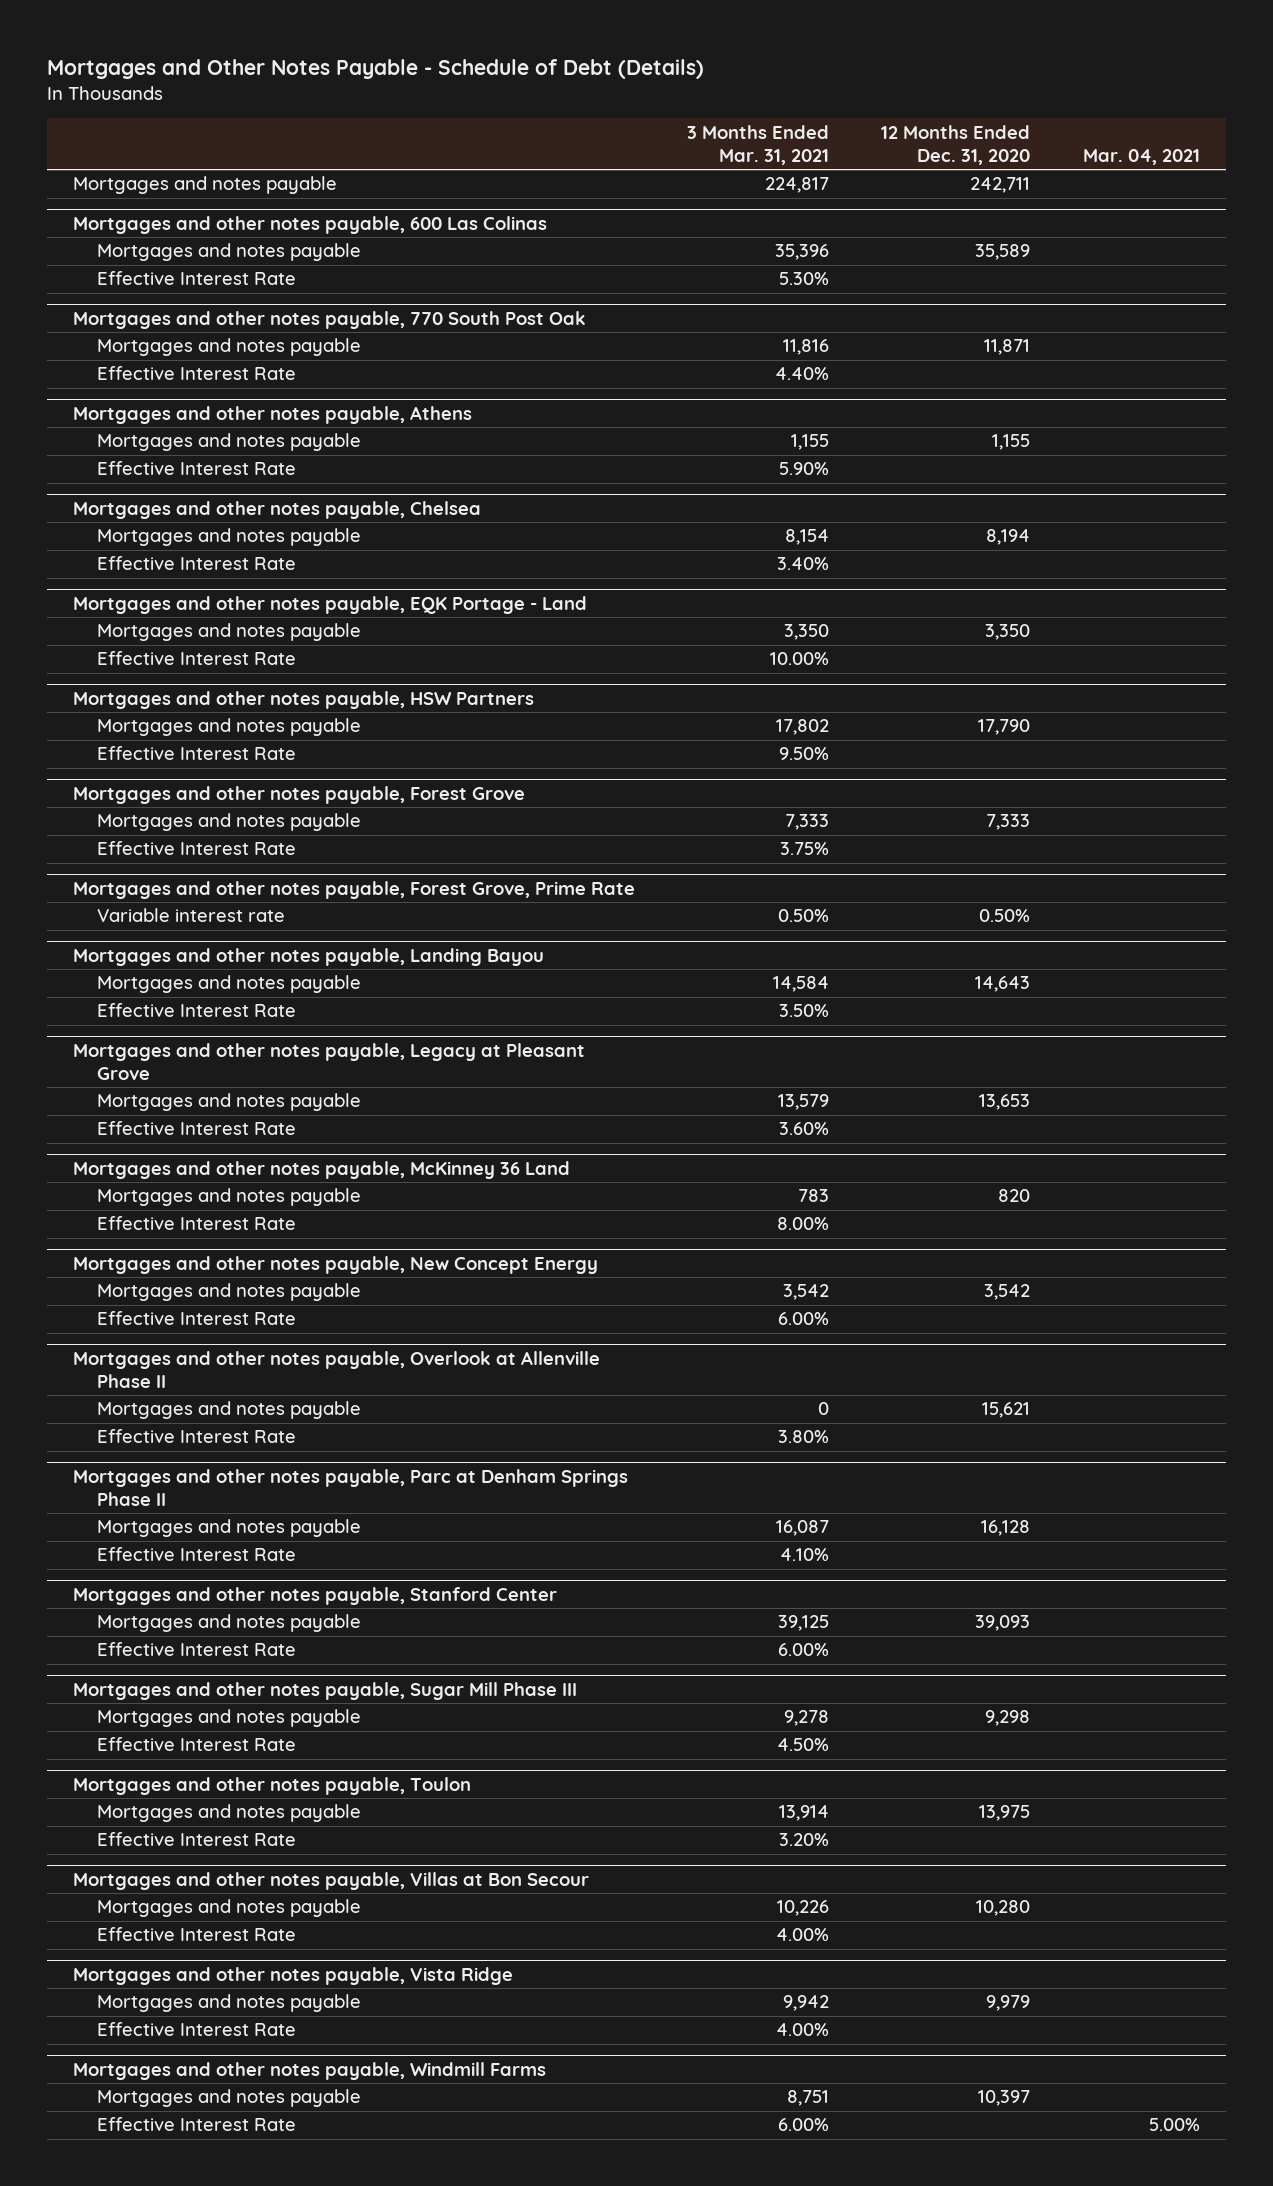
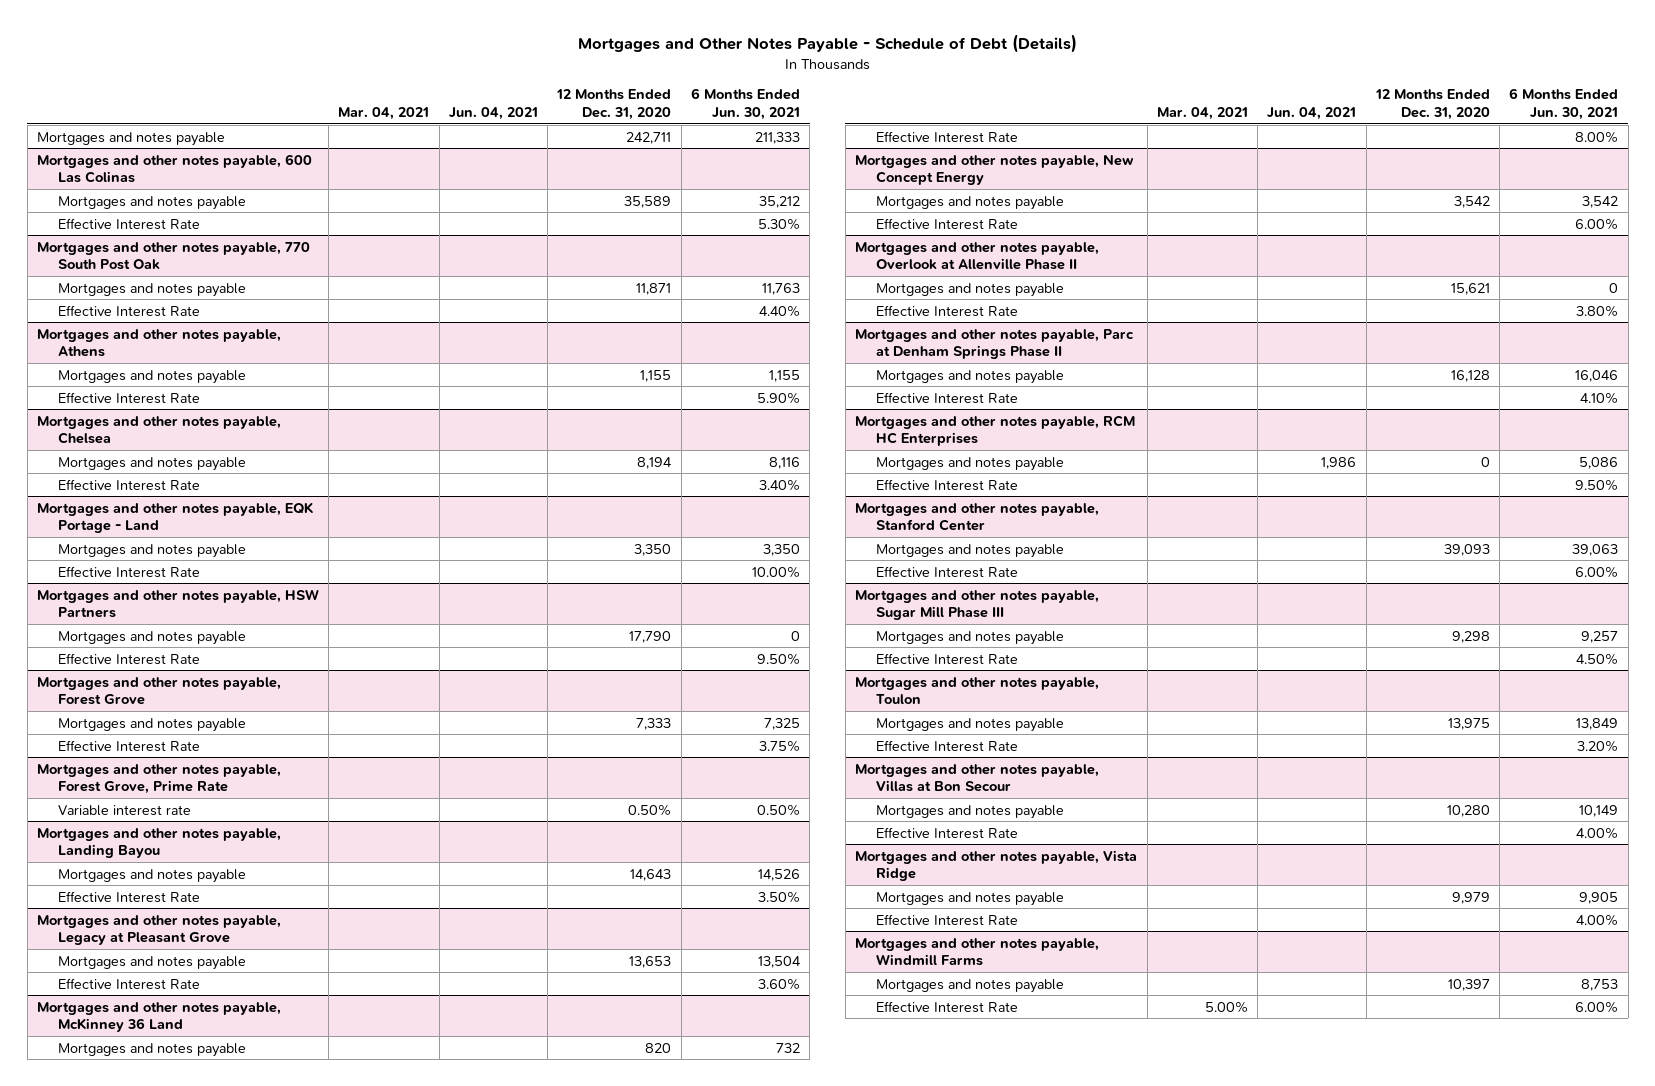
- | 3 Months Ended Mar. 31, 2021 | 12 Months Ended Dec. 31, 2020 | Mar. 04, 2021
+ | Mar. 04, 2021 | Jun. 04, 2021 | 12 Months Ended Dec. 31, 2020 | 6 Months Ended Jun. 30, 2021
+ Mortgages and other notes payable, RCM HC Enterprises
+ Mortgages and notes payable | | 1,986 | 0 | 5,086
+ Effective Interest Rate | | | | 9.50%

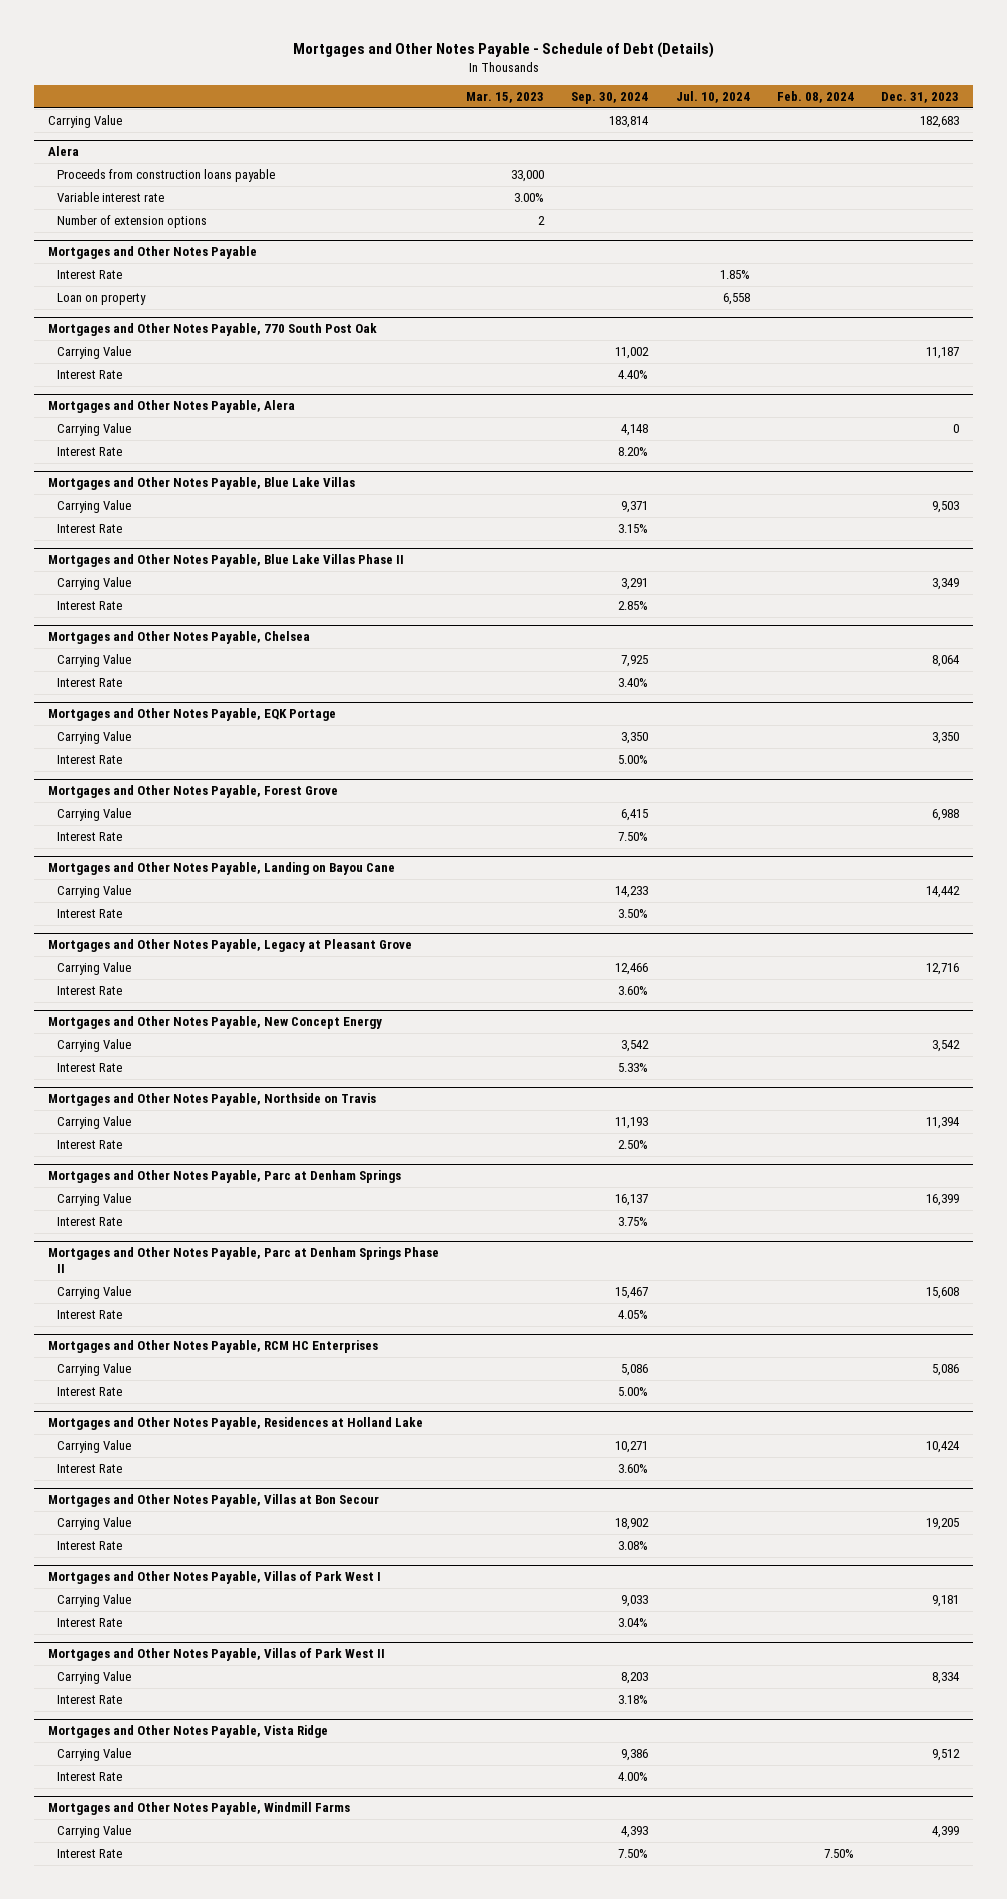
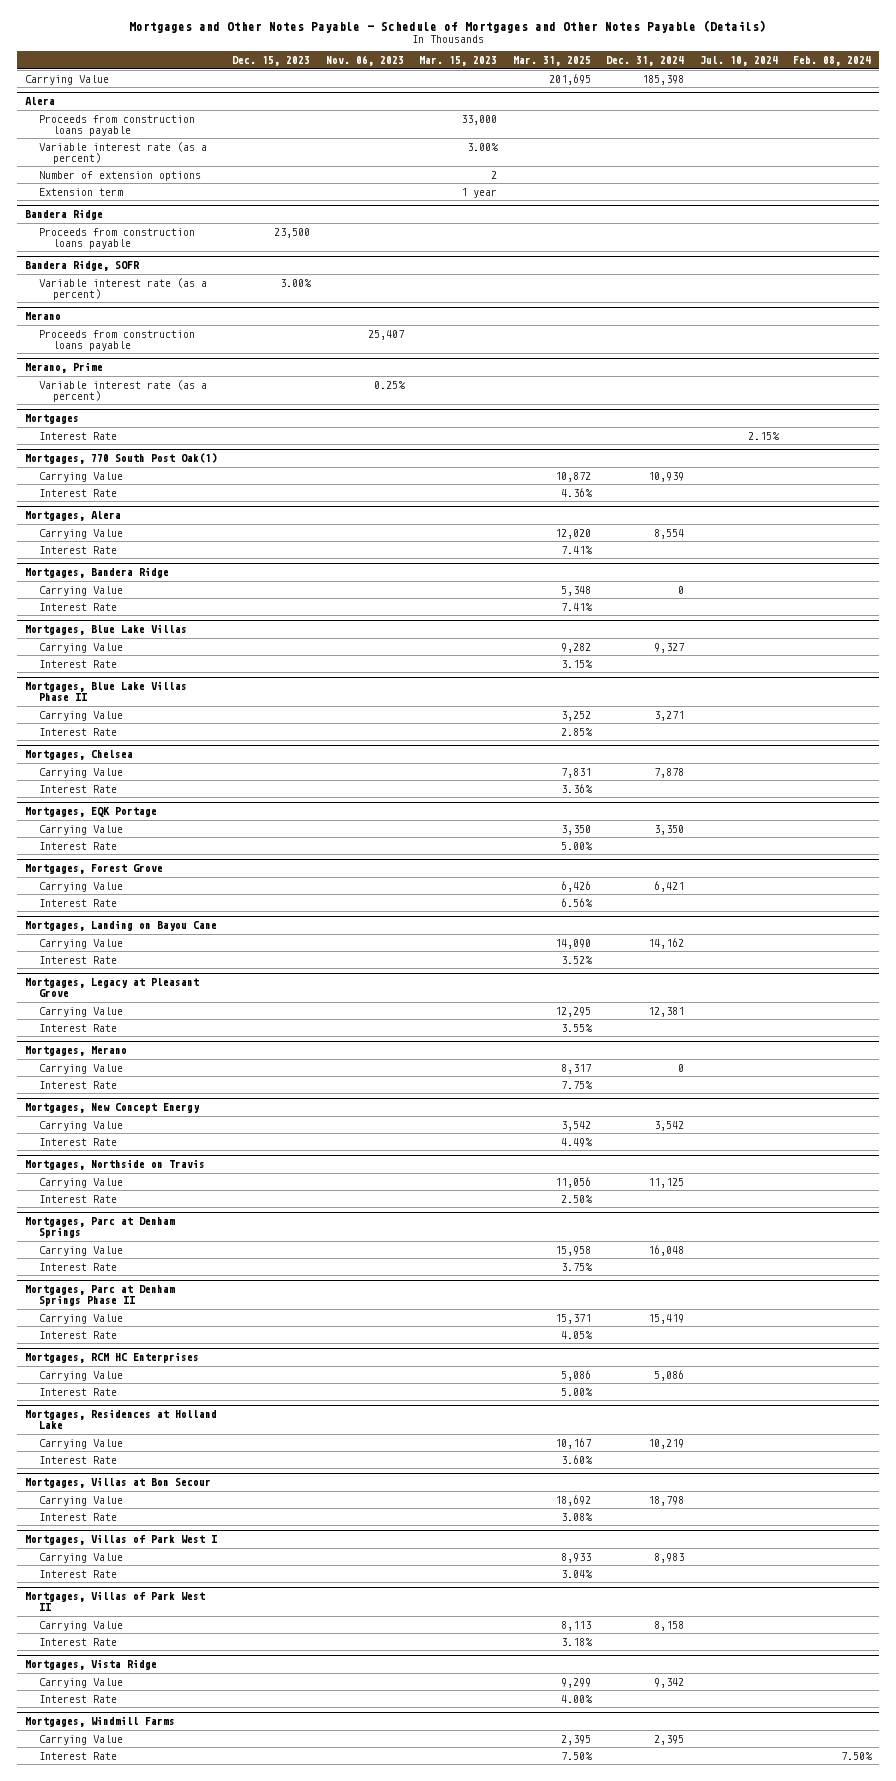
- Mortgages and Other Notes Payable - Schedule of Debt (Details)
+ Mortgages and Other Notes Payable - Schedule of Mortgages and Other Notes Payable (Details)
- | Mar. 15, 2023 | Sep. 30, 2024 | Jul. 10, 2024 | Feb. 08, 2024 | Dec. 31, 2023
+ | Dec. 15, 2023 | Nov. 06, 2023 | Mar. 15, 2023 | Mar. 31, 2025 | Dec. 31, 2024 | Jul. 10, 2024 | Feb. 08, 2024
@ Alera
- Variable interest rate | 3.00% | | | |
+ Variable interest rate (as a percent) | | | 3.00% | | | |
- Mortgages and Other Notes Payable
- Interest Rate | | | 1.85% | |
- Loan on property | | | 6,558 | |
- Mortgages and Other Notes Payable, 770 South Post Oak
@ Alera
+ Extension term | | | 1 year | | | |
+ Bandera Ridge
+ Proceeds from construction loans payable | 23,500 | | | | | |
+ Bandera Ridge, SOFR
+ Variable interest rate (as a percent) | 3.00% | | | | | |
+ Merano
+ Proceeds from construction loans payable | | 25,407 | | | | |
+ Merano, Prime
+ Variable interest rate (as a percent) | | 0.25% | | | | |
+ Mortgages
+ Interest Rate | | | | | | 2.15% |
+ Mortgages, 770 South Post Oak(1)
- Mortgages and Other Notes Payable, Alera
+ Mortgages, Alera
- Mortgages and Other Notes Payable, Blue Lake Villas
+ Mortgages, Bandera Ridge
+ Carrying Value | | | | 5,348 | 0 | |
+ Interest Rate | | | | 7.41% | | |
+ Mortgages, Blue Lake Villas
- Mortgages and Other Notes Payable, Blue Lake Villas Phase II
+ Mortgages, Blue Lake Villas Phase II
- Mortgages and Other Notes Payable, Chelsea
+ Mortgages, Chelsea
- Mortgages and Other Notes Payable, EQK Portage
+ Mortgages, EQK Portage
- Mortgages and Other Notes Payable, Forest Grove
+ Mortgages, Forest Grove
- Mortgages and Other Notes Payable, Landing on Bayou Cane
+ Mortgages, Landing on Bayou Cane
- Mortgages and Other Notes Payable, Legacy at Pleasant Grove
+ Mortgages, Legacy at Pleasant Grove
- Mortgages and Other Notes Payable, New Concept Energy
+ Mortgages, Merano
+ Carrying Value | | | | 8,317 | 0 | |
+ Interest Rate | | | | 7.75% | | |
+ Mortgages, New Concept Energy
- Mortgages and Other Notes Payable, Northside on Travis
+ Mortgages, Northside on Travis
- Mortgages and Other Notes Payable, Parc at Denham Springs
+ Mortgages, Parc at Denham Springs
- Mortgages and Other Notes Payable, Parc at Denham Springs Phase II
+ Mortgages, Parc at Denham Springs Phase II
- Mortgages and Other Notes Payable, RCM HC Enterprises
+ Mortgages, RCM HC Enterprises
- Mortgages and Other Notes Payable, Residences at Holland Lake
+ Mortgages, Residences at Holland Lake
- Mortgages and Other Notes Payable, Villas at Bon Secour
+ Mortgages, Villas at Bon Secour
- Mortgages and Other Notes Payable, Villas of Park West I
+ Mortgages, Villas of Park West I
- Mortgages and Other Notes Payable, Villas of Park West II
+ Mortgages, Villas of Park West II
- Mortgages and Other Notes Payable, Vista Ridge
+ Mortgages, Vista Ridge
- Mortgages and Other Notes Payable, Windmill Farms
+ Mortgages, Windmill Farms

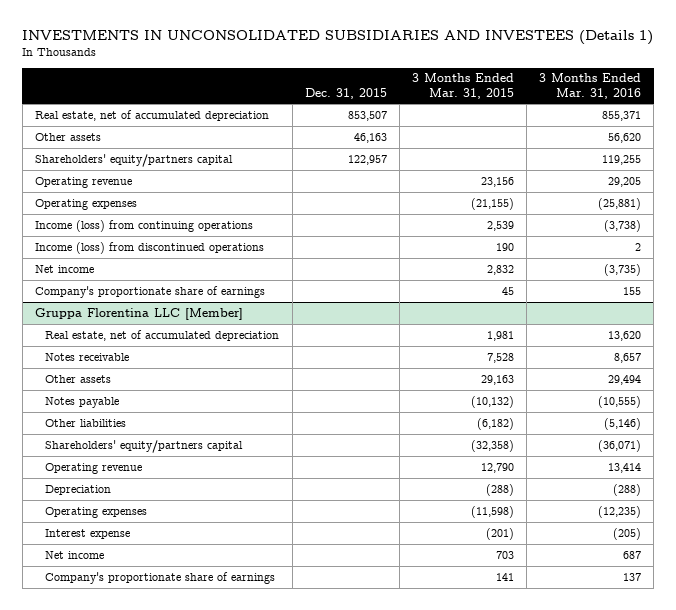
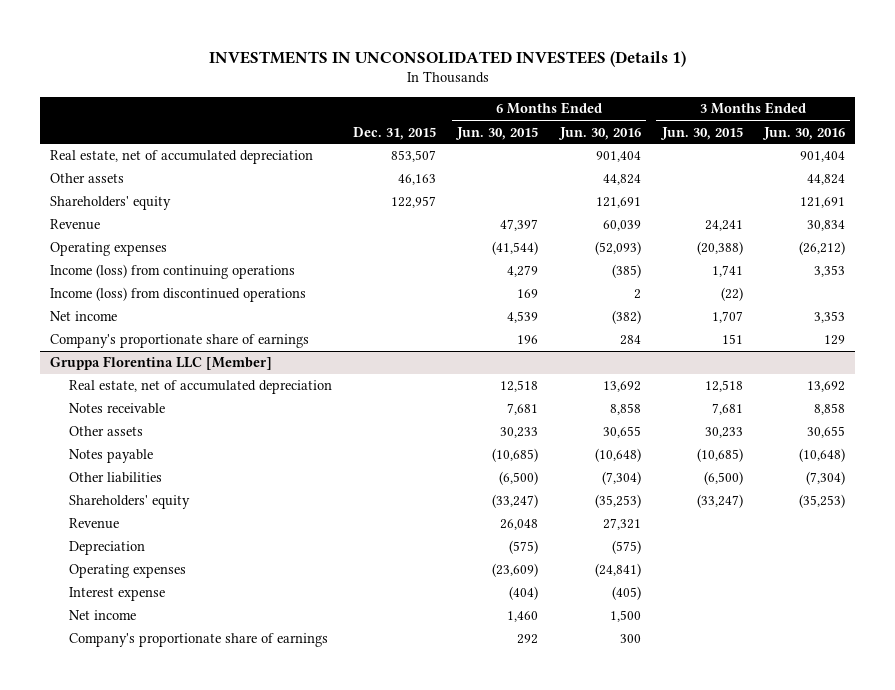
- INVESTMENTS IN UNCONSOLIDATED SUBSIDIARIES AND INVESTEES (Details 1)
+ INVESTMENTS IN UNCONSOLIDATED INVESTEES (Details 1)
- | Dec. 31, 2015 | 3 Months Ended Mar. 31, 2015 | 3 Months Ended Mar. 31, 2016
+ | Dec. 31, 2015 | 6 Months Ended Jun. 30, 2015 | 6 Months Ended Jun. 30, 2016 | 3 Months Ended Jun. 30, 2015 | 3 Months Ended Jun. 30, 2016
- Shareholders' equity/partners capital | 122,957 | | 119,255
- Operating revenue | | 23,156 | 29,205
+ Shareholders' equity | 122,957 | | 121,691 | | 121,691
+ Revenue | | 47,397 | 60,039 | 24,241 | 30,834
@ Gruppa Florentina LLC [Member]
- Shareholders' equity/partners capital | | (32,358) | (36,071)
- Operating revenue | | 12,790 | 13,414
+ Shareholders' equity | | (33,247) | (35,253) | (33,247) | (35,253)
+ Revenue | | 26,048 | 27,321 | |

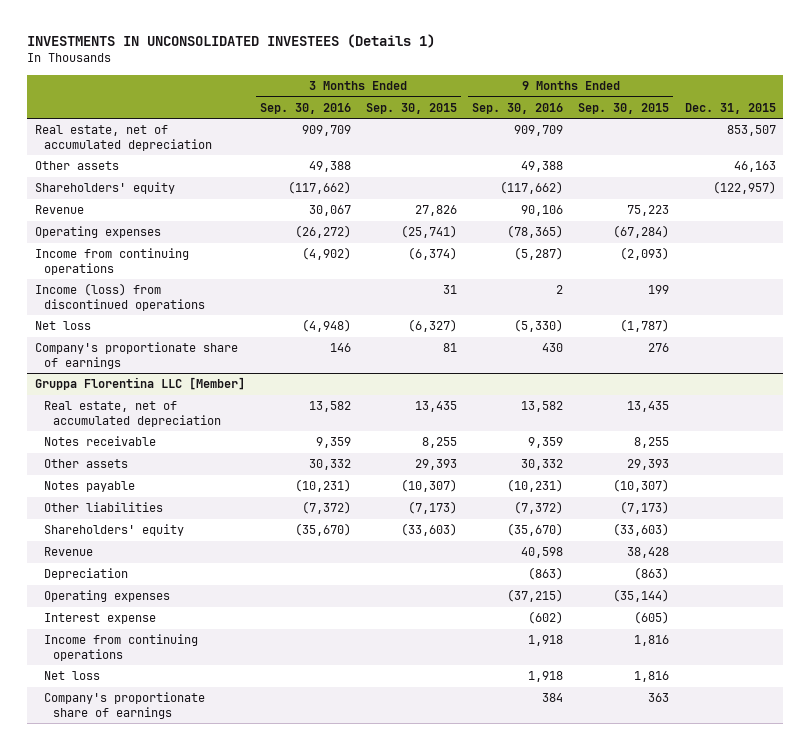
- | Dec. 31, 2015 | 6 Months Ended Jun. 30, 2015 | 6 Months Ended Jun. 30, 2016 | 3 Months Ended Jun. 30, 2015 | 3 Months Ended Jun. 30, 2016
+ | 3 Months Ended Sep. 30, 2016 | 3 Months Ended Sep. 30, 2015 | 9 Months Ended Sep. 30, 2016 | 9 Months Ended Sep. 30, 2015 | Dec. 31, 2015
- Shareholders' equity | 122,957 | | 121,691 | | 121,691
+ Shareholders' equity | (117,662) | | (117,662) | | (122,957)
- Income (loss) from continuing operations | | 4,279 | (385) | 1,741 | 3,353
+ Income from continuing operations | (4,902) | (6,374) | (5,287) | (2,093) |
- Net income | | 4,539 | (382) | 1,707 | 3,353
+ Net loss | (4,948) | (6,327) | (5,330) | (1,787) |
@ Gruppa Florentina LLC [Member]
- Net income | | 1,460 | 1,500 | |
+ Income from continuing operations | | | 1,918 | 1,816 |
+ Net loss | | | 1,918 | 1,816 |

